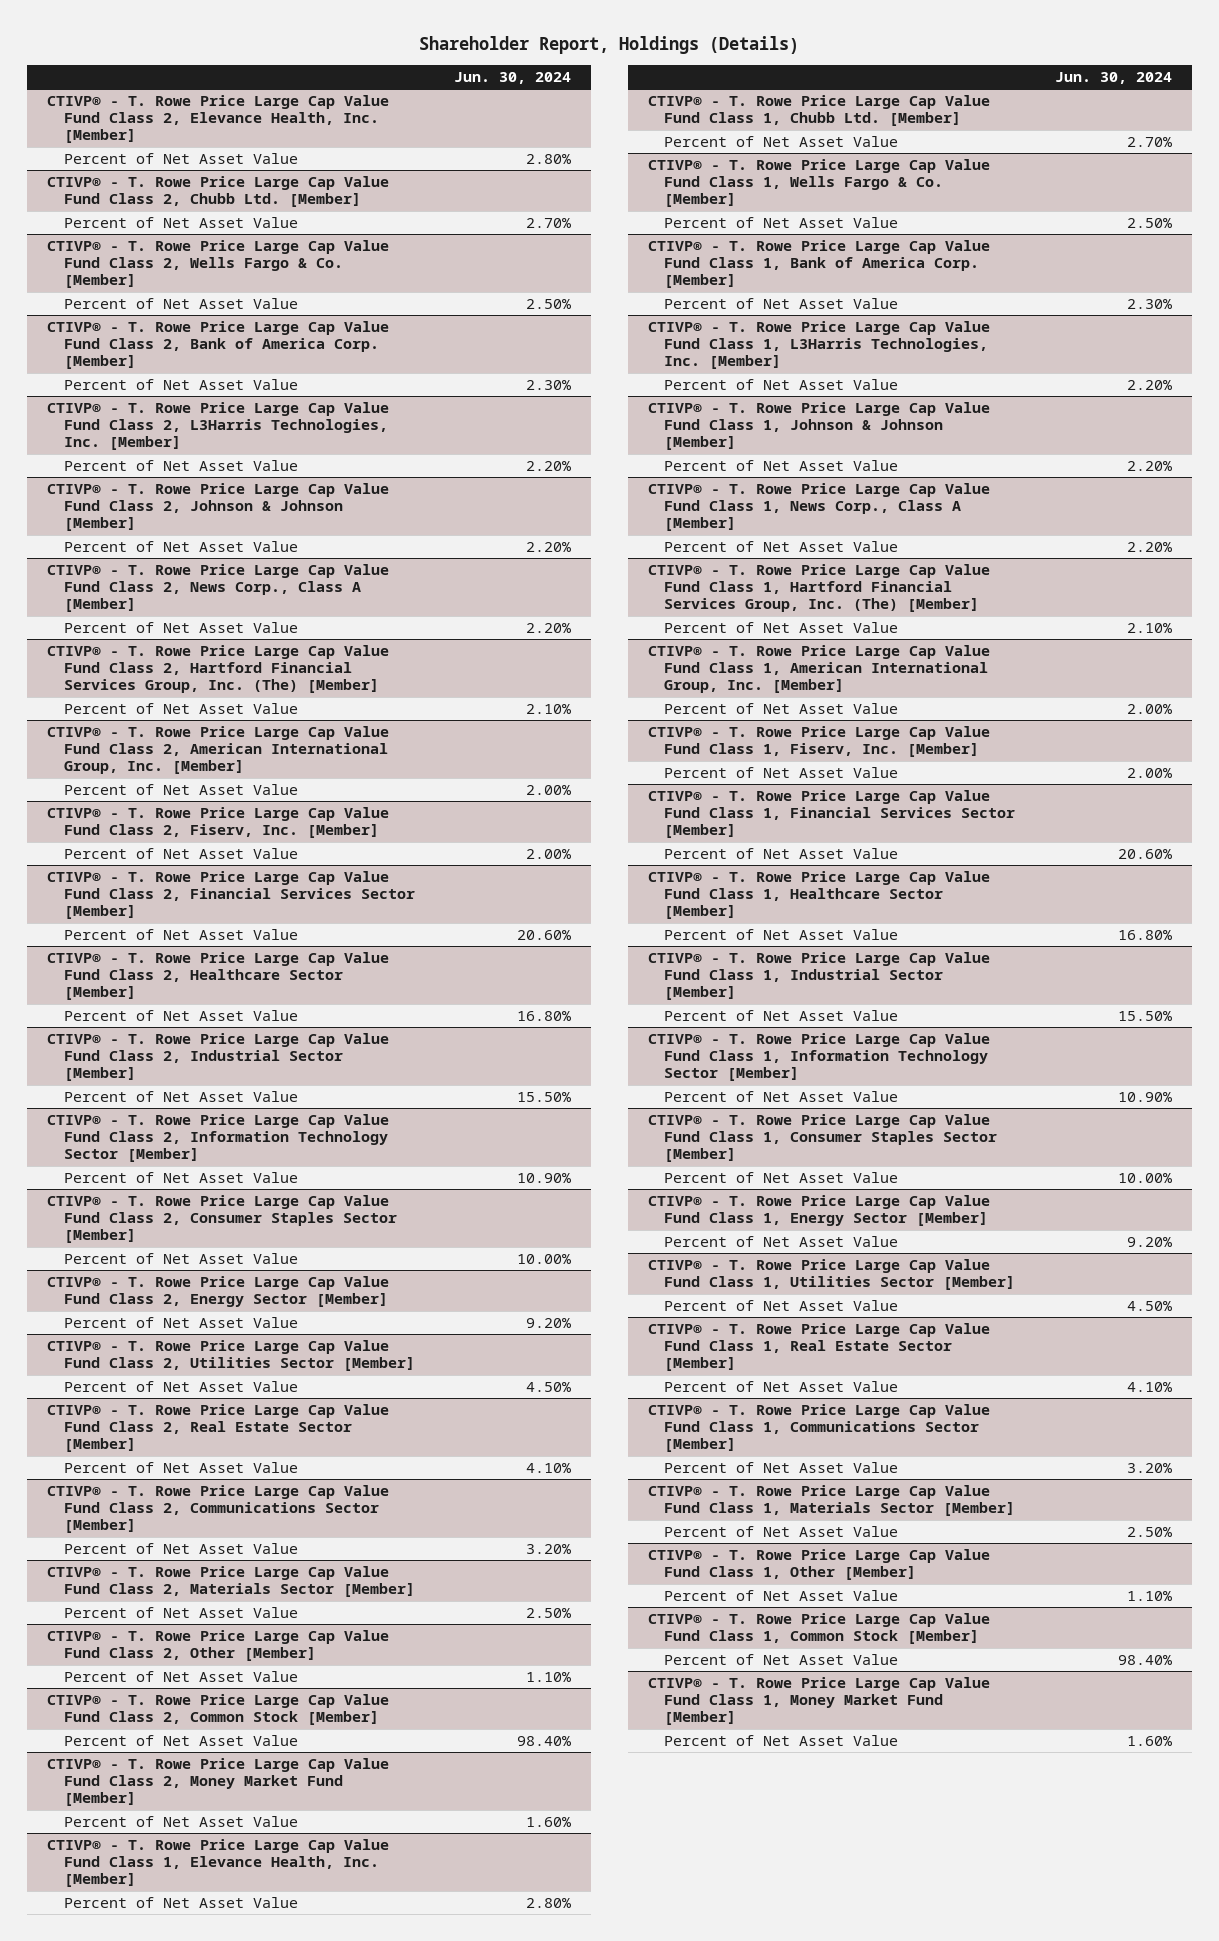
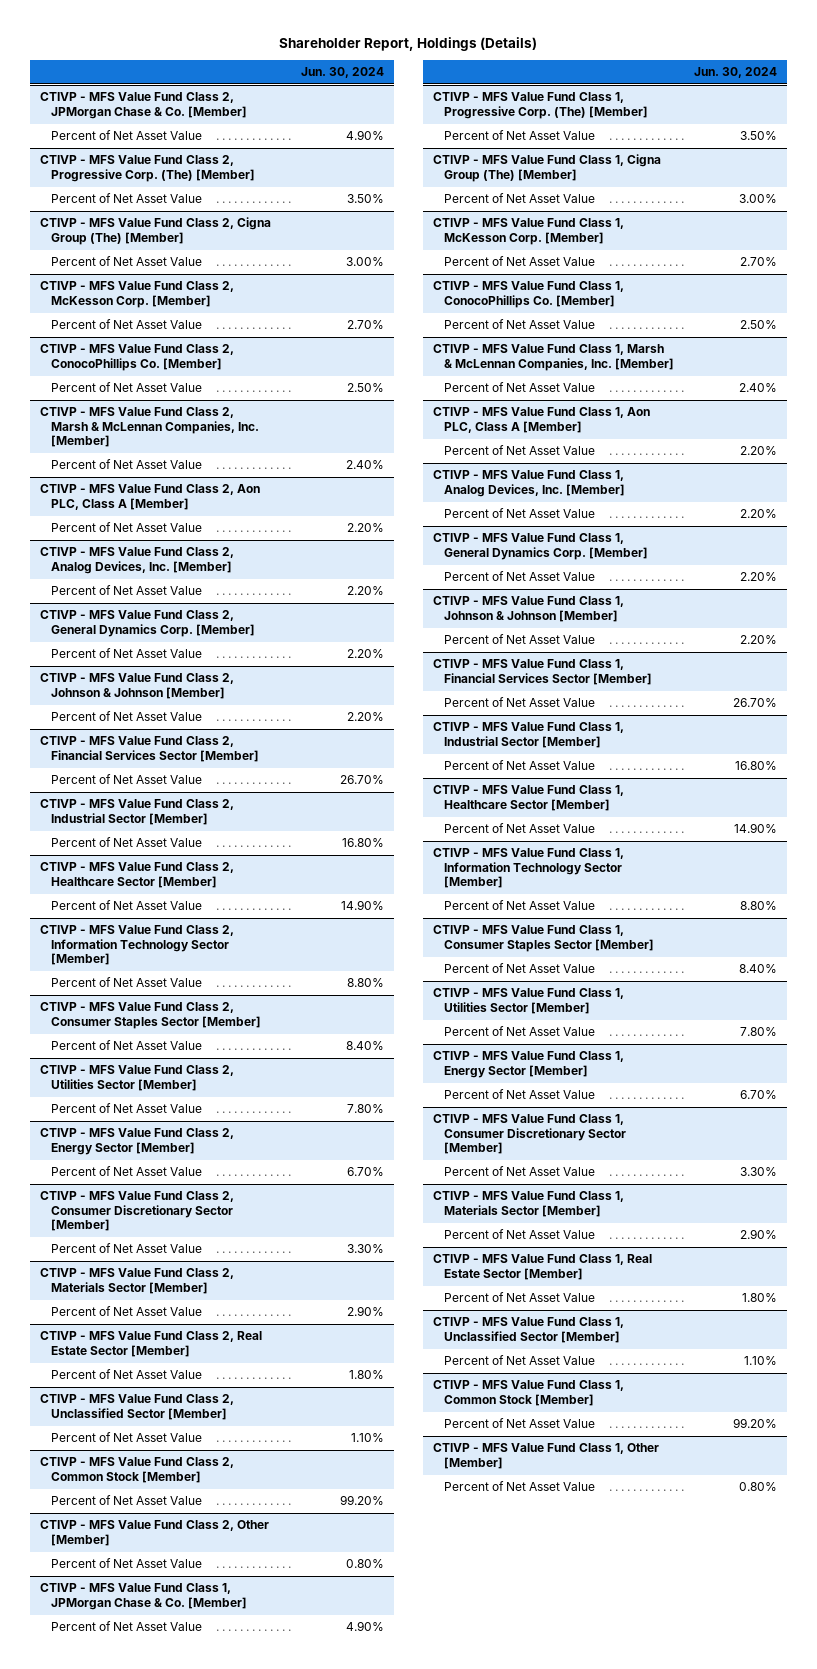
- CTIVP® - T. Rowe Price Large Cap Value Fund Class 2, Elevance Health, Inc. [Member]
- Percent of Net Asset Value | 2.80%
- CTIVP® - T. Rowe Price Large Cap Value Fund Class 2, Chubb Ltd. [Member]
+ CTIVP - MFS Value Fund Class 2, JPMorgan Chase & Co. [Member]
+ Percent of Net Asset Value | 4.90%
+ CTIVP - MFS Value Fund Class 2, Progressive Corp. (The) [Member]
+ Percent of Net Asset Value | 3.50%
+ CTIVP - MFS Value Fund Class 2, Cigna Group (The) [Member]
+ Percent of Net Asset Value | 3.00%
+ CTIVP - MFS Value Fund Class 2, McKesson Corp. [Member]
- CTIVP® - T. Rowe Price Large Cap Value Fund Class 2, Wells Fargo & Co. [Member]
+ CTIVP - MFS Value Fund Class 2, ConocoPhillips Co. [Member]
- CTIVP® - T. Rowe Price Large Cap Value Fund Class 2, Bank of America Corp. [Member]
- Percent of Net Asset Value | 2.30%
- CTIVP® - T. Rowe Price Large Cap Value Fund Class 2, L3Harris Technologies, Inc. [Member]
+ CTIVP - MFS Value Fund Class 2, Marsh & McLennan Companies, Inc. [Member]
+ Percent of Net Asset Value | 2.40%
+ CTIVP - MFS Value Fund Class 2, Aon PLC, Class A [Member]
- CTIVP® - T. Rowe Price Large Cap Value Fund Class 2, Johnson & Johnson [Member]
+ CTIVP - MFS Value Fund Class 2, Analog Devices, Inc. [Member]
- CTIVP® - T. Rowe Price Large Cap Value Fund Class 2, News Corp., Class A [Member]
+ CTIVP - MFS Value Fund Class 2, General Dynamics Corp. [Member]
- CTIVP® - T. Rowe Price Large Cap Value Fund Class 2, Hartford Financial Services Group, Inc. (The) [Member]
- Percent of Net Asset Value | 2.10%
- CTIVP® - T. Rowe Price Large Cap Value Fund Class 2, American International Group, Inc. [Member]
- Percent of Net Asset Value | 2.00%
- CTIVP® - T. Rowe Price Large Cap Value Fund Class 2, Fiserv, Inc. [Member]
- Percent of Net Asset Value | 2.00%
- CTIVP® - T. Rowe Price Large Cap Value Fund Class 2, Financial Services Sector [Member]
- Percent of Net Asset Value | 20.60%
- CTIVP® - T. Rowe Price Large Cap Value Fund Class 2, Healthcare Sector [Member]
+ CTIVP - MFS Value Fund Class 2, Johnson & Johnson [Member]
+ Percent of Net Asset Value | 2.20%
+ CTIVP - MFS Value Fund Class 2, Financial Services Sector [Member]
+ Percent of Net Asset Value | 26.70%
+ CTIVP - MFS Value Fund Class 2, Industrial Sector [Member]
- CTIVP® - T. Rowe Price Large Cap Value Fund Class 2, Industrial Sector [Member]
- Percent of Net Asset Value | 15.50%
- CTIVP® - T. Rowe Price Large Cap Value Fund Class 2, Information Technology Sector [Member]
- Percent of Net Asset Value | 10.90%
- CTIVP® - T. Rowe Price Large Cap Value Fund Class 2, Consumer Staples Sector [Member]
- Percent of Net Asset Value | 10.00%
- CTIVP® - T. Rowe Price Large Cap Value Fund Class 2, Energy Sector [Member]
- Percent of Net Asset Value | 9.20%
- CTIVP® - T. Rowe Price Large Cap Value Fund Class 2, Utilities Sector [Member]
- Percent of Net Asset Value | 4.50%
- CTIVP® - T. Rowe Price Large Cap Value Fund Class 2, Real Estate Sector [Member]
- Percent of Net Asset Value | 4.10%
- CTIVP® - T. Rowe Price Large Cap Value Fund Class 2, Communications Sector [Member]
- Percent of Net Asset Value | 3.20%
- CTIVP® - T. Rowe Price Large Cap Value Fund Class 2, Materials Sector [Member]
- Percent of Net Asset Value | 2.50%
- CTIVP® - T. Rowe Price Large Cap Value Fund Class 2, Other [Member]
+ CTIVP - MFS Value Fund Class 2, Healthcare Sector [Member]
+ Percent of Net Asset Value | 14.90%
+ CTIVP - MFS Value Fund Class 2, Information Technology Sector [Member]
+ Percent of Net Asset Value | 8.80%
+ CTIVP - MFS Value Fund Class 2, Consumer Staples Sector [Member]
+ Percent of Net Asset Value | 8.40%
+ CTIVP - MFS Value Fund Class 2, Utilities Sector [Member]
+ Percent of Net Asset Value | 7.80%
+ CTIVP - MFS Value Fund Class 2, Energy Sector [Member]
+ Percent of Net Asset Value | 6.70%
+ CTIVP - MFS Value Fund Class 2, Consumer Discretionary Sector [Member]
+ Percent of Net Asset Value | 3.30%
+ CTIVP - MFS Value Fund Class 2, Materials Sector [Member]
+ Percent of Net Asset Value | 2.90%
+ CTIVP - MFS Value Fund Class 2, Real Estate Sector [Member]
+ Percent of Net Asset Value | 1.80%
+ CTIVP - MFS Value Fund Class 2, Unclassified Sector [Member]
- CTIVP® - T. Rowe Price Large Cap Value Fund Class 2, Common Stock [Member]
- Percent of Net Asset Value | 98.40%
- CTIVP® - T. Rowe Price Large Cap Value Fund Class 2, Money Market Fund [Member]
- Percent of Net Asset Value | 1.60%
- CTIVP® - T. Rowe Price Large Cap Value Fund Class 1, Elevance Health, Inc. [Member]
- Percent of Net Asset Value | 2.80%
- CTIVP® - T. Rowe Price Large Cap Value Fund Class 1, Chubb Ltd. [Member]
+ CTIVP - MFS Value Fund Class 2, Common Stock [Member]
+ Percent of Net Asset Value | 99.20%
+ CTIVP - MFS Value Fund Class 2, Other [Member]
+ Percent of Net Asset Value | 0.80%
+ CTIVP - MFS Value Fund Class 1, JPMorgan Chase & Co. [Member]
+ Percent of Net Asset Value | 4.90%
+ CTIVP - MFS Value Fund Class 1, Progressive Corp. (The) [Member]
+ Percent of Net Asset Value | 3.50%
+ CTIVP - MFS Value Fund Class 1, Cigna Group (The) [Member]
+ Percent of Net Asset Value | 3.00%
+ CTIVP - MFS Value Fund Class 1, McKesson Corp. [Member]
- CTIVP® - T. Rowe Price Large Cap Value Fund Class 1, Wells Fargo & Co. [Member]
+ CTIVP - MFS Value Fund Class 1, ConocoPhillips Co. [Member]
- CTIVP® - T. Rowe Price Large Cap Value Fund Class 1, Bank of America Corp. [Member]
- Percent of Net Asset Value | 2.30%
- CTIVP® - T. Rowe Price Large Cap Value Fund Class 1, L3Harris Technologies, Inc. [Member]
+ CTIVP - MFS Value Fund Class 1, Marsh & McLennan Companies, Inc. [Member]
+ Percent of Net Asset Value | 2.40%
+ CTIVP - MFS Value Fund Class 1, Aon PLC, Class A [Member]
- CTIVP® - T. Rowe Price Large Cap Value Fund Class 1, Johnson & Johnson [Member]
+ CTIVP - MFS Value Fund Class 1, Analog Devices, Inc. [Member]
- CTIVP® - T. Rowe Price Large Cap Value Fund Class 1, News Corp., Class A [Member]
+ CTIVP - MFS Value Fund Class 1, General Dynamics Corp. [Member]
- CTIVP® - T. Rowe Price Large Cap Value Fund Class 1, Hartford Financial Services Group, Inc. (The) [Member]
- Percent of Net Asset Value | 2.10%
- CTIVP® - T. Rowe Price Large Cap Value Fund Class 1, American International Group, Inc. [Member]
- Percent of Net Asset Value | 2.00%
- CTIVP® - T. Rowe Price Large Cap Value Fund Class 1, Fiserv, Inc. [Member]
- Percent of Net Asset Value | 2.00%
- CTIVP® - T. Rowe Price Large Cap Value Fund Class 1, Financial Services Sector [Member]
- Percent of Net Asset Value | 20.60%
- CTIVP® - T. Rowe Price Large Cap Value Fund Class 1, Healthcare Sector [Member]
+ CTIVP - MFS Value Fund Class 1, Johnson & Johnson [Member]
+ Percent of Net Asset Value | 2.20%
+ CTIVP - MFS Value Fund Class 1, Financial Services Sector [Member]
+ Percent of Net Asset Value | 26.70%
+ CTIVP - MFS Value Fund Class 1, Industrial Sector [Member]
- CTIVP® - T. Rowe Price Large Cap Value Fund Class 1, Industrial Sector [Member]
- Percent of Net Asset Value | 15.50%
- CTIVP® - T. Rowe Price Large Cap Value Fund Class 1, Information Technology Sector [Member]
- Percent of Net Asset Value | 10.90%
- CTIVP® - T. Rowe Price Large Cap Value Fund Class 1, Consumer Staples Sector [Member]
- Percent of Net Asset Value | 10.00%
- CTIVP® - T. Rowe Price Large Cap Value Fund Class 1, Energy Sector [Member]
- Percent of Net Asset Value | 9.20%
- CTIVP® - T. Rowe Price Large Cap Value Fund Class 1, Utilities Sector [Member]
- Percent of Net Asset Value | 4.50%
- CTIVP® - T. Rowe Price Large Cap Value Fund Class 1, Real Estate Sector [Member]
- Percent of Net Asset Value | 4.10%
- CTIVP® - T. Rowe Price Large Cap Value Fund Class 1, Communications Sector [Member]
- Percent of Net Asset Value | 3.20%
- CTIVP® - T. Rowe Price Large Cap Value Fund Class 1, Materials Sector [Member]
- Percent of Net Asset Value | 2.50%
- CTIVP® - T. Rowe Price Large Cap Value Fund Class 1, Other [Member]
+ CTIVP - MFS Value Fund Class 1, Healthcare Sector [Member]
+ Percent of Net Asset Value | 14.90%
+ CTIVP - MFS Value Fund Class 1, Information Technology Sector [Member]
+ Percent of Net Asset Value | 8.80%
+ CTIVP - MFS Value Fund Class 1, Consumer Staples Sector [Member]
+ Percent of Net Asset Value | 8.40%
+ CTIVP - MFS Value Fund Class 1, Utilities Sector [Member]
+ Percent of Net Asset Value | 7.80%
+ CTIVP - MFS Value Fund Class 1, Energy Sector [Member]
+ Percent of Net Asset Value | 6.70%
+ CTIVP - MFS Value Fund Class 1, Consumer Discretionary Sector [Member]
+ Percent of Net Asset Value | 3.30%
+ CTIVP - MFS Value Fund Class 1, Materials Sector [Member]
+ Percent of Net Asset Value | 2.90%
+ CTIVP - MFS Value Fund Class 1, Real Estate Sector [Member]
+ Percent of Net Asset Value | 1.80%
+ CTIVP - MFS Value Fund Class 1, Unclassified Sector [Member]
- CTIVP® - T. Rowe Price Large Cap Value Fund Class 1, Common Stock [Member]
- Percent of Net Asset Value | 98.40%
- CTIVP® - T. Rowe Price Large Cap Value Fund Class 1, Money Market Fund [Member]
- Percent of Net Asset Value | 1.60%
+ CTIVP - MFS Value Fund Class 1, Common Stock [Member]
+ Percent of Net Asset Value | 99.20%
+ CTIVP - MFS Value Fund Class 1, Other [Member]
+ Percent of Net Asset Value | 0.80%

